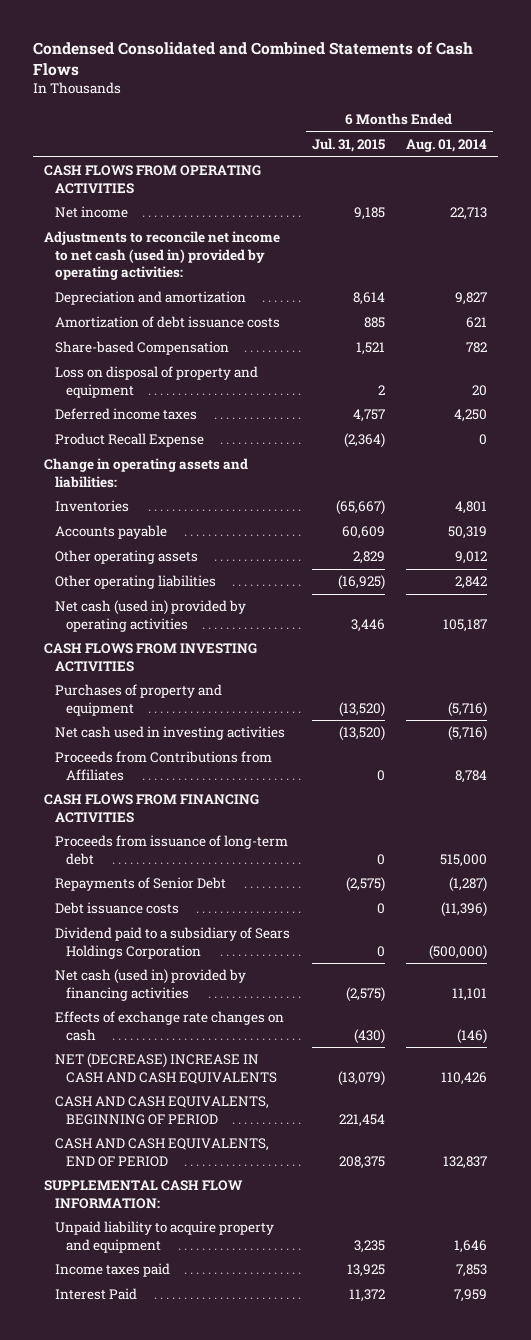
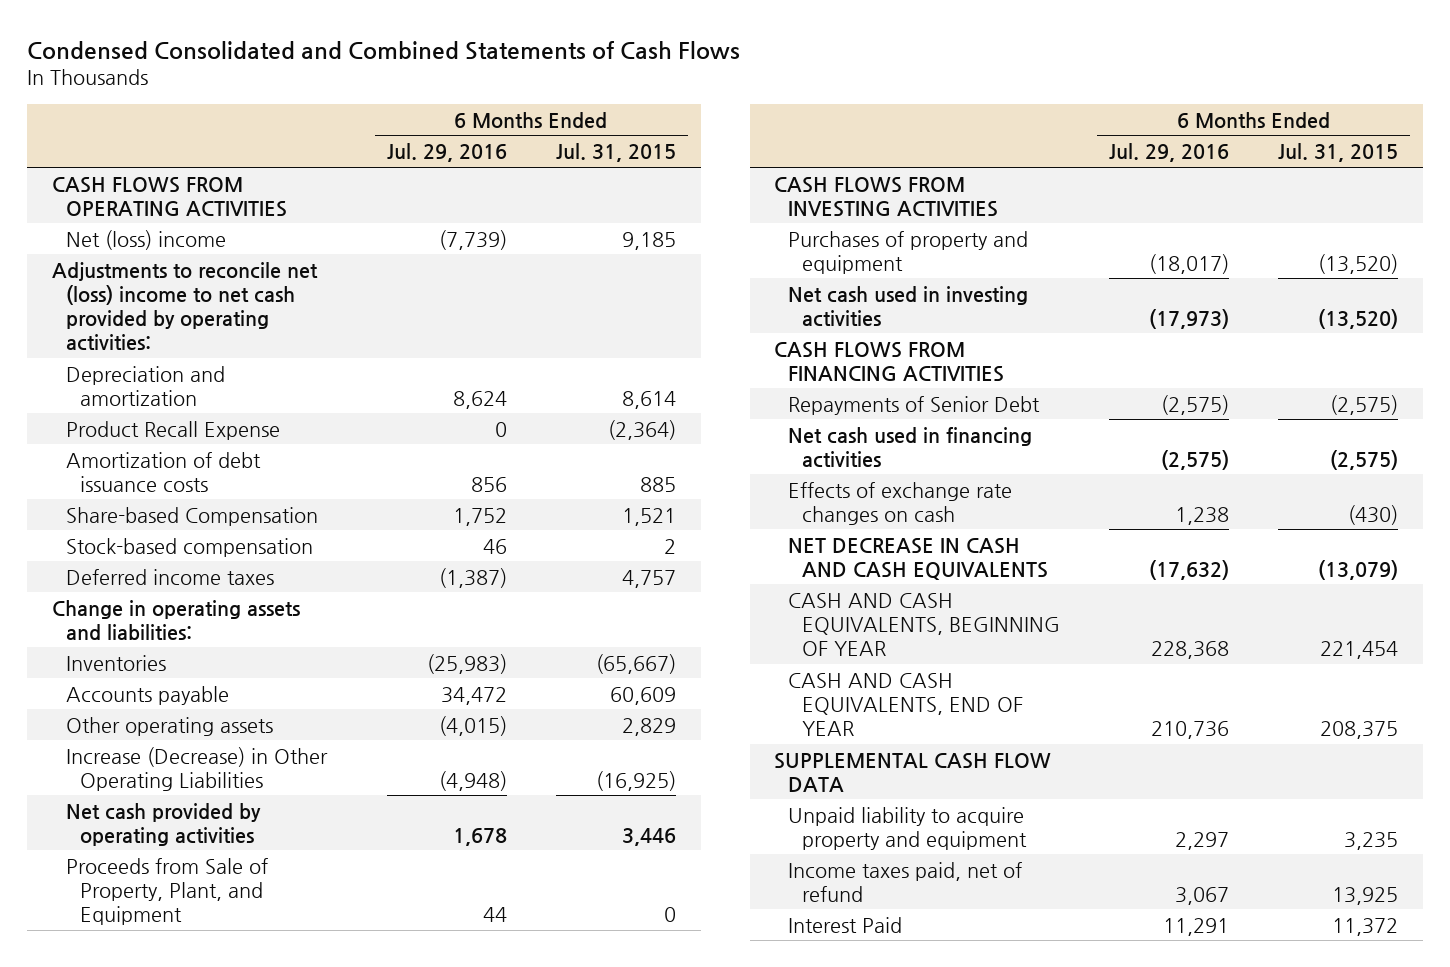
- | 6 Months Ended Jul. 31, 2015 | 6 Months Ended Aug. 01, 2014
+ | 6 Months Ended Jul. 29, 2016 | 6 Months Ended Jul. 31, 2015
- Net income | 9,185 | 22,713
- Adjustments to reconcile net income to net cash (used in) provided by operating activities:
+ Net (loss) income | (7,739) | 9,185
+ Adjustments to reconcile net (loss) income to net cash provided by operating activities:
moved up: Product Recall Expense | 0 | (2,364)
- Loss on disposal of property and equipment | 2 | 20
+ Stock-based compensation | 46 | 2
- Other operating liabilities | (16,925) | 2,842
- Net cash (used in) provided by operating activities | 3,446 | 105,187
+ Increase (Decrease) in Other Operating Liabilities | (4,948) | (16,925)
+ Net cash provided by operating activities | 1,678 | 3,446
+ Proceeds from Sale of Property, Plant, and Equipment | 44 | 0
- Proceeds from Contributions from Affiliates | 0 | 8,784
- Proceeds from issuance of long-term debt | 0 | 515,000
- Debt issuance costs | 0 | (11,396)
- Dividend paid to a subsidiary of Sears Holdings Corporation | 0 | (500,000)
- Net cash (used in) provided by financing activities | (2,575) | 11,101
+ Net cash used in financing activities | (2,575) | (2,575)
- NET (DECREASE) INCREASE IN CASH AND CASH EQUIVALENTS | (13,079) | 110,426
- CASH AND CASH EQUIVALENTS, BEGINNING OF PERIOD | 221,454 |
- CASH AND CASH EQUIVALENTS, END OF PERIOD | 208,375 | 132,837
- SUPPLEMENTAL CASH FLOW INFORMATION:
+ NET DECREASE IN CASH AND CASH EQUIVALENTS | (17,632) | (13,079)
+ CASH AND CASH EQUIVALENTS, BEGINNING OF YEAR | 228,368 | 221,454
+ CASH AND CASH EQUIVALENTS, END OF YEAR | 210,736 | 208,375
+ SUPPLEMENTAL CASH FLOW DATA
- Income taxes paid | 13,925 | 7,853
+ Income taxes paid, net of refund | 3,067 | 13,925

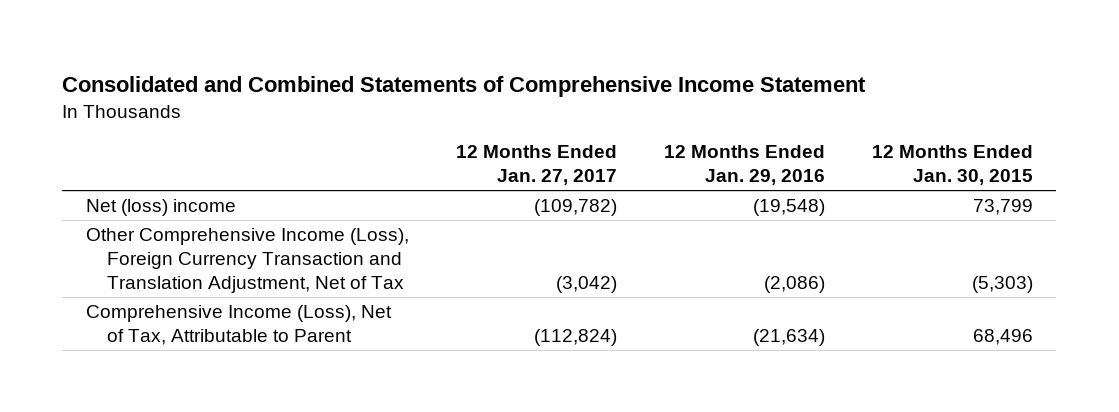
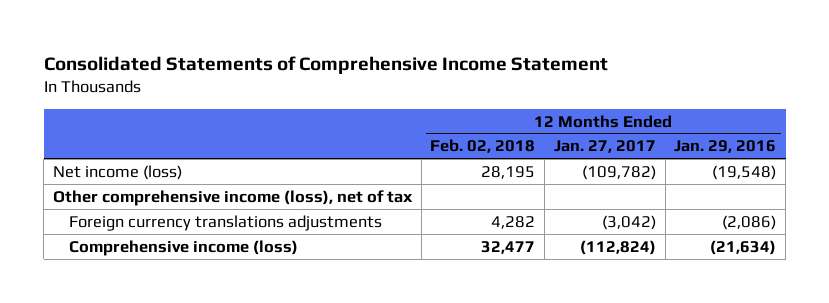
- Consolidated and Combined Statements of Comprehensive Income Statement
+ Consolidated Statements of Comprehensive Income Statement
- | 12 Months Ended Jan. 27, 2017 | 12 Months Ended Jan. 29, 2016 | 12 Months Ended Jan. 30, 2015
+ | 12 Months Ended Feb. 02, 2018 | 12 Months Ended Jan. 27, 2017 | 12 Months Ended Jan. 29, 2016
- Net (loss) income | (109,782) | (19,548) | 73,799
- Other Comprehensive Income (Loss), Foreign Currency Transaction and Translation Adjustment, Net of Tax | (3,042) | (2,086) | (5,303)
- Comprehensive Income (Loss), Net of Tax, Attributable to Parent | (112,824) | (21,634) | 68,496
+ Net income (loss) | 28,195 | (109,782) | (19,548)
+ Other comprehensive income (loss), net of tax
+ Foreign currency translations adjustments | 4,282 | (3,042) | (2,086)
+ Comprehensive income (loss) | 32,477 | (112,824) | (21,634)

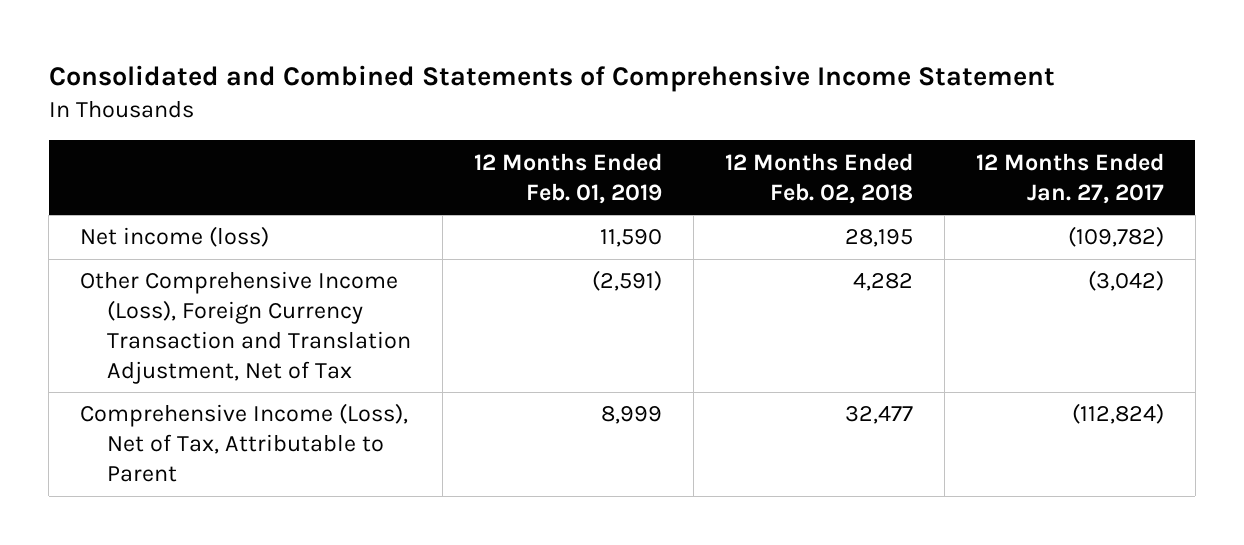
- Consolidated Statements of Comprehensive Income Statement
+ Consolidated and Combined Statements of Comprehensive Income Statement
- | 12 Months Ended Feb. 02, 2018 | 12 Months Ended Jan. 27, 2017 | 12 Months Ended Jan. 29, 2016
+ | 12 Months Ended Feb. 01, 2019 | 12 Months Ended Feb. 02, 2018 | 12 Months Ended Jan. 27, 2017
- Other comprehensive income (loss), net of tax
- Foreign currency translations adjustments | 4,282 | (3,042) | (2,086)
- Comprehensive income (loss) | 32,477 | (112,824) | (21,634)
+ Other Comprehensive Income (Loss), Foreign Currency Transaction and Translation Adjustment, Net of Tax | (2,591) | 4,282 | (3,042)
+ Comprehensive Income (Loss), Net of Tax, Attributable to Parent | 8,999 | 32,477 | (112,824)

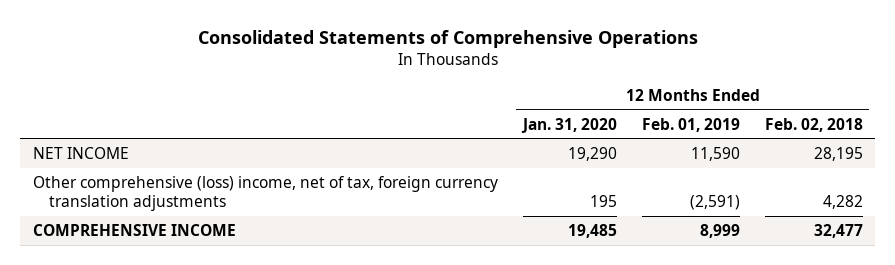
- Consolidated and Combined Statements of Comprehensive Income Statement
+ Consolidated Statements of Comprehensive Operations
- | 12 Months Ended Feb. 01, 2019 | 12 Months Ended Feb. 02, 2018 | 12 Months Ended Jan. 27, 2017
+ | 12 Months Ended Jan. 31, 2020 | 12 Months Ended Feb. 01, 2019 | 12 Months Ended Feb. 02, 2018
- Net income (loss) | 11,590 | 28,195 | (109,782)
- Other Comprehensive Income (Loss), Foreign Currency Transaction and Translation Adjustment, Net of Tax | (2,591) | 4,282 | (3,042)
- Comprehensive Income (Loss), Net of Tax, Attributable to Parent | 8,999 | 32,477 | (112,824)
+ NET INCOME | 19,290 | 11,590 | 28,195
+ Other comprehensive (loss) income, net of tax, foreign currency translation adjustments | 195 | (2,591) | 4,282
+ COMPREHENSIVE INCOME | 19,485 | 8,999 | 32,477

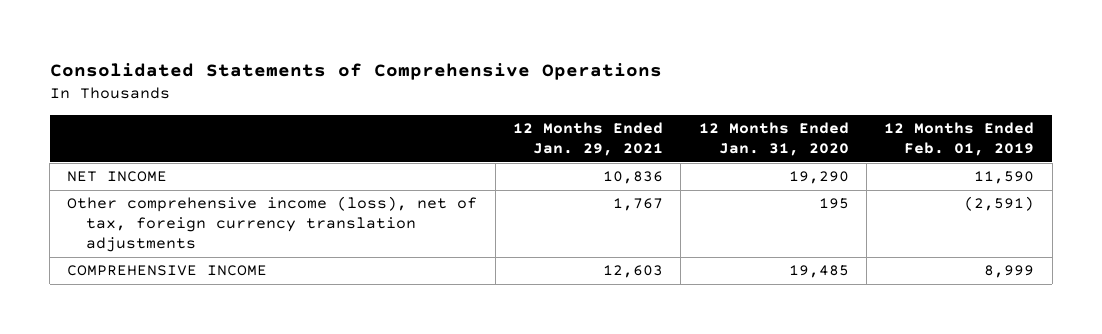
- | 12 Months Ended Jan. 31, 2020 | 12 Months Ended Feb. 01, 2019 | 12 Months Ended Feb. 02, 2018
+ | 12 Months Ended Jan. 29, 2021 | 12 Months Ended Jan. 31, 2020 | 12 Months Ended Feb. 01, 2019
- Other comprehensive (loss) income, net of tax, foreign currency translation adjustments | 195 | (2,591) | 4,282
+ Other comprehensive income (loss), net of tax, foreign currency translation adjustments | 1,767 | 195 | (2,591)

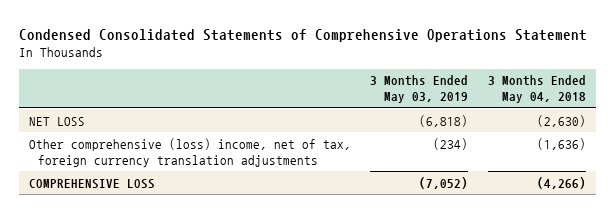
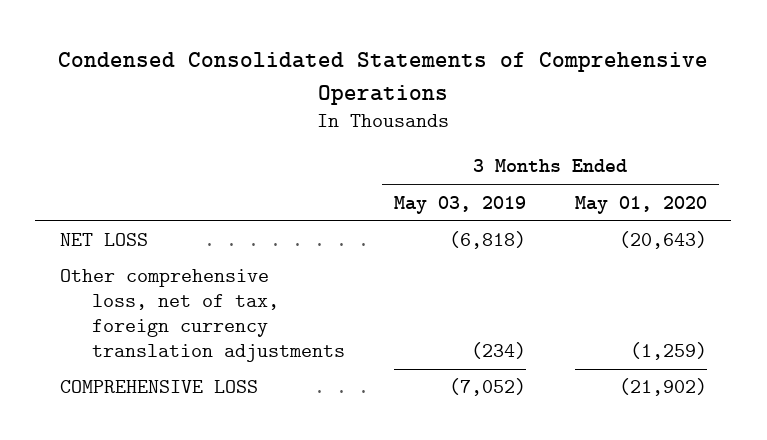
- Condensed Consolidated Statements of Comprehensive Operations Statement
+ Condensed Consolidated Statements of Comprehensive Operations
- | 3 Months Ended May 03, 2019 | 3 Months Ended May 04, 2018
+ | 3 Months Ended May 03, 2019 | 3 Months Ended May 01, 2020
- Other comprehensive (loss) income, net of tax, foreign currency translation adjustments | (234) | (1,636)
+ Other comprehensive loss, net of tax, foreign currency translation adjustments | (234) | (1,259)

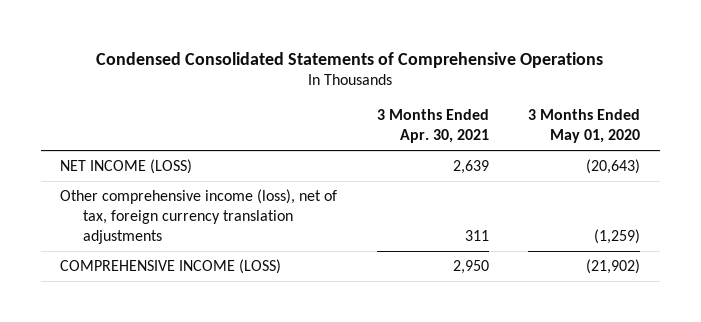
- | 3 Months Ended May 03, 2019 | 3 Months Ended May 01, 2020
+ | 3 Months Ended Apr. 30, 2021 | 3 Months Ended May 01, 2020
- NET LOSS | (6,818) | (20,643)
- Other comprehensive loss, net of tax, foreign currency translation adjustments | (234) | (1,259)
- COMPREHENSIVE LOSS | (7,052) | (21,902)
+ NET INCOME (LOSS) | 2,639 | (20,643)
+ Other comprehensive income (loss), net of tax, foreign currency translation adjustments | 311 | (1,259)
+ COMPREHENSIVE INCOME (LOSS) | 2,950 | (21,902)

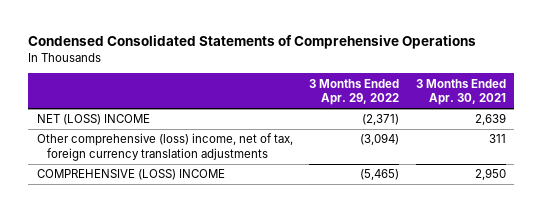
- | 3 Months Ended Apr. 30, 2021 | 3 Months Ended May 01, 2020
+ | 3 Months Ended Apr. 29, 2022 | 3 Months Ended Apr. 30, 2021
- NET INCOME (LOSS) | 2,639 | (20,643)
- Other comprehensive income (loss), net of tax, foreign currency translation adjustments | 311 | (1,259)
- COMPREHENSIVE INCOME (LOSS) | 2,950 | (21,902)
+ NET (LOSS) INCOME | (2,371) | 2,639
+ Other comprehensive (loss) income, net of tax, foreign currency translation adjustments | (3,094) | 311
+ COMPREHENSIVE (LOSS) INCOME | (5,465) | 2,950

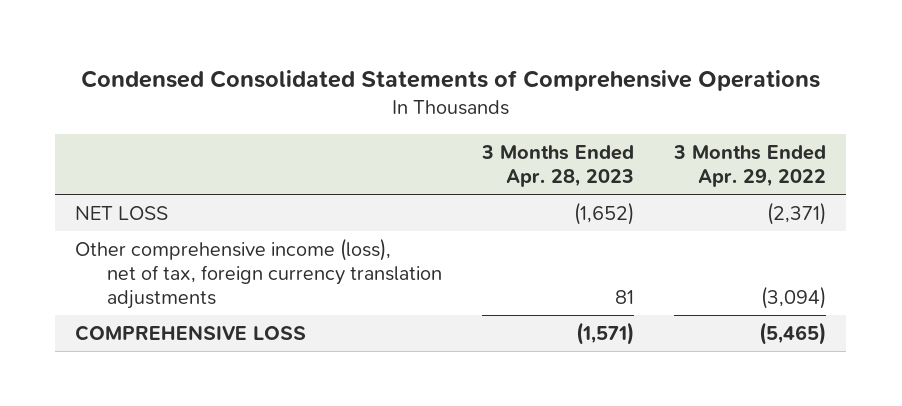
- | 3 Months Ended Apr. 29, 2022 | 3 Months Ended Apr. 30, 2021
+ | 3 Months Ended Apr. 28, 2023 | 3 Months Ended Apr. 29, 2022
- NET (LOSS) INCOME | (2,371) | 2,639
- Other comprehensive (loss) income, net of tax, foreign currency translation adjustments | (3,094) | 311
- COMPREHENSIVE (LOSS) INCOME | (5,465) | 2,950
+ NET LOSS | (1,652) | (2,371)
+ Other comprehensive income (loss), net of tax, foreign currency translation adjustments | 81 | (3,094)
+ COMPREHENSIVE LOSS | (1,571) | (5,465)

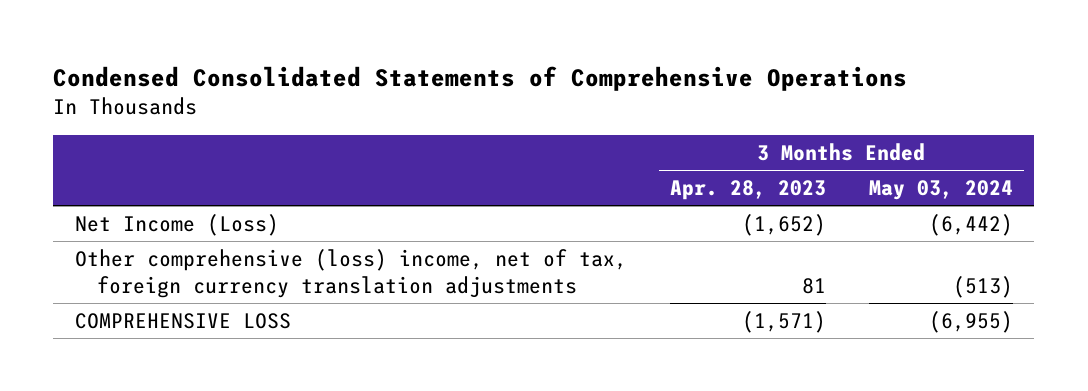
- | 3 Months Ended Apr. 28, 2023 | 3 Months Ended Apr. 29, 2022
+ | 3 Months Ended Apr. 28, 2023 | 3 Months Ended May 03, 2024
- NET LOSS | (1,652) | (2,371)
- Other comprehensive income (loss), net of tax, foreign currency translation adjustments | 81 | (3,094)
+ Net Income (Loss) | (1,652) | (6,442)
+ Other comprehensive (loss) income, net of tax, foreign currency translation adjustments | 81 | (513)

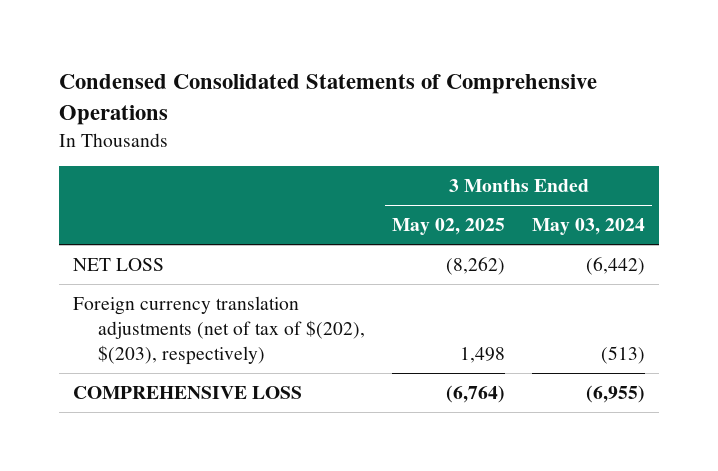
- | 3 Months Ended Apr. 28, 2023 | 3 Months Ended May 03, 2024
+ | 3 Months Ended May 02, 2025 | 3 Months Ended May 03, 2024
- Net Income (Loss) | (1,652) | (6,442)
- Other comprehensive (loss) income, net of tax, foreign currency translation adjustments | 81 | (513)
+ NET LOSS | (8,262) | (6,442)
+ Foreign currency translation adjustments (net of tax of $(202), $(203), respectively) | 1,498 | (513)

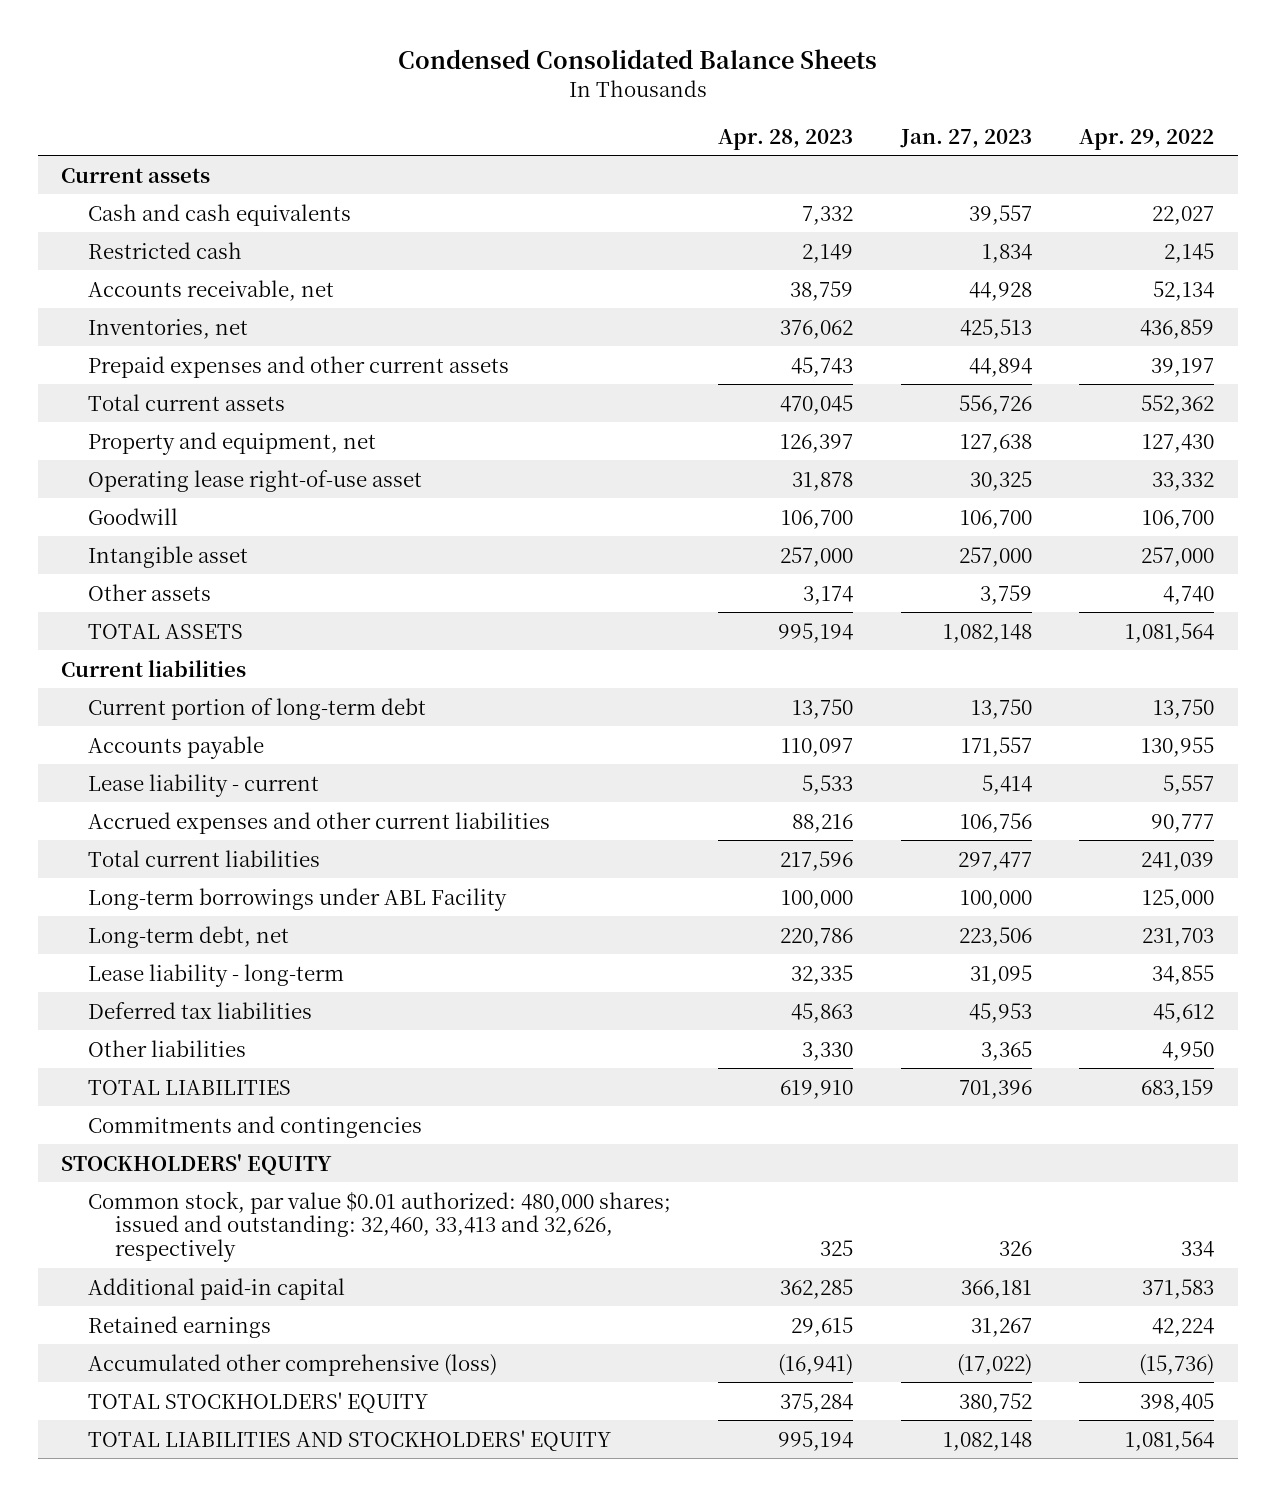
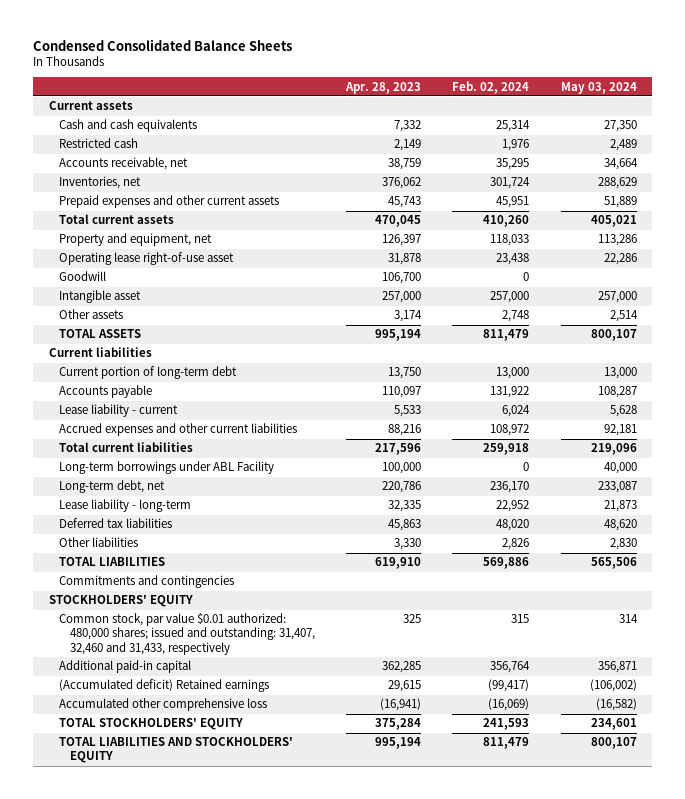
- | Apr. 28, 2023 | Jan. 27, 2023 | Apr. 29, 2022
+ | Apr. 28, 2023 | Feb. 02, 2024 | May 03, 2024
- Common stock, par value $0.01 authorized: 480,000 shares; issued and outstanding: 32,460, 33,413 and 32,626, respectively | 325 | 326 | 334
+ Common stock, par value $0.01 authorized: 480,000 shares; issued and outstanding: 31,407, 32,460 and 31,433, respectively | 325 | 315 | 314
- Retained earnings | 29,615 | 31,267 | 42,224
- Accumulated other comprehensive (loss) | (16,941) | (17,022) | (15,736)
+ (Accumulated deficit) Retained earnings | 29,615 | (99,417) | (106,002)
+ Accumulated other comprehensive loss | (16,941) | (16,069) | (16,582)

